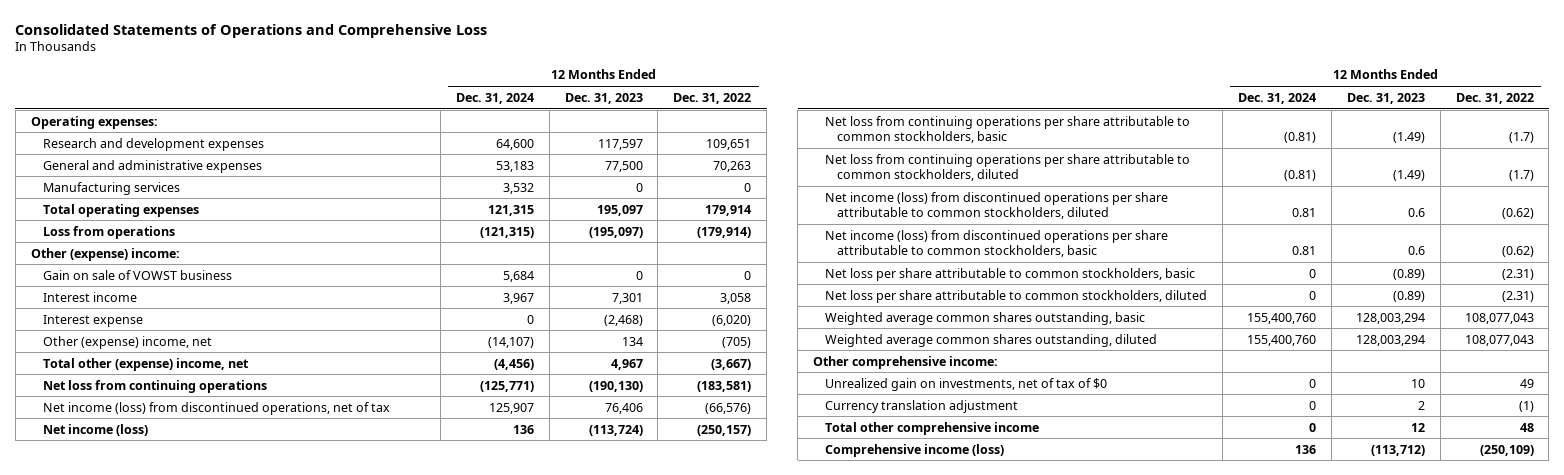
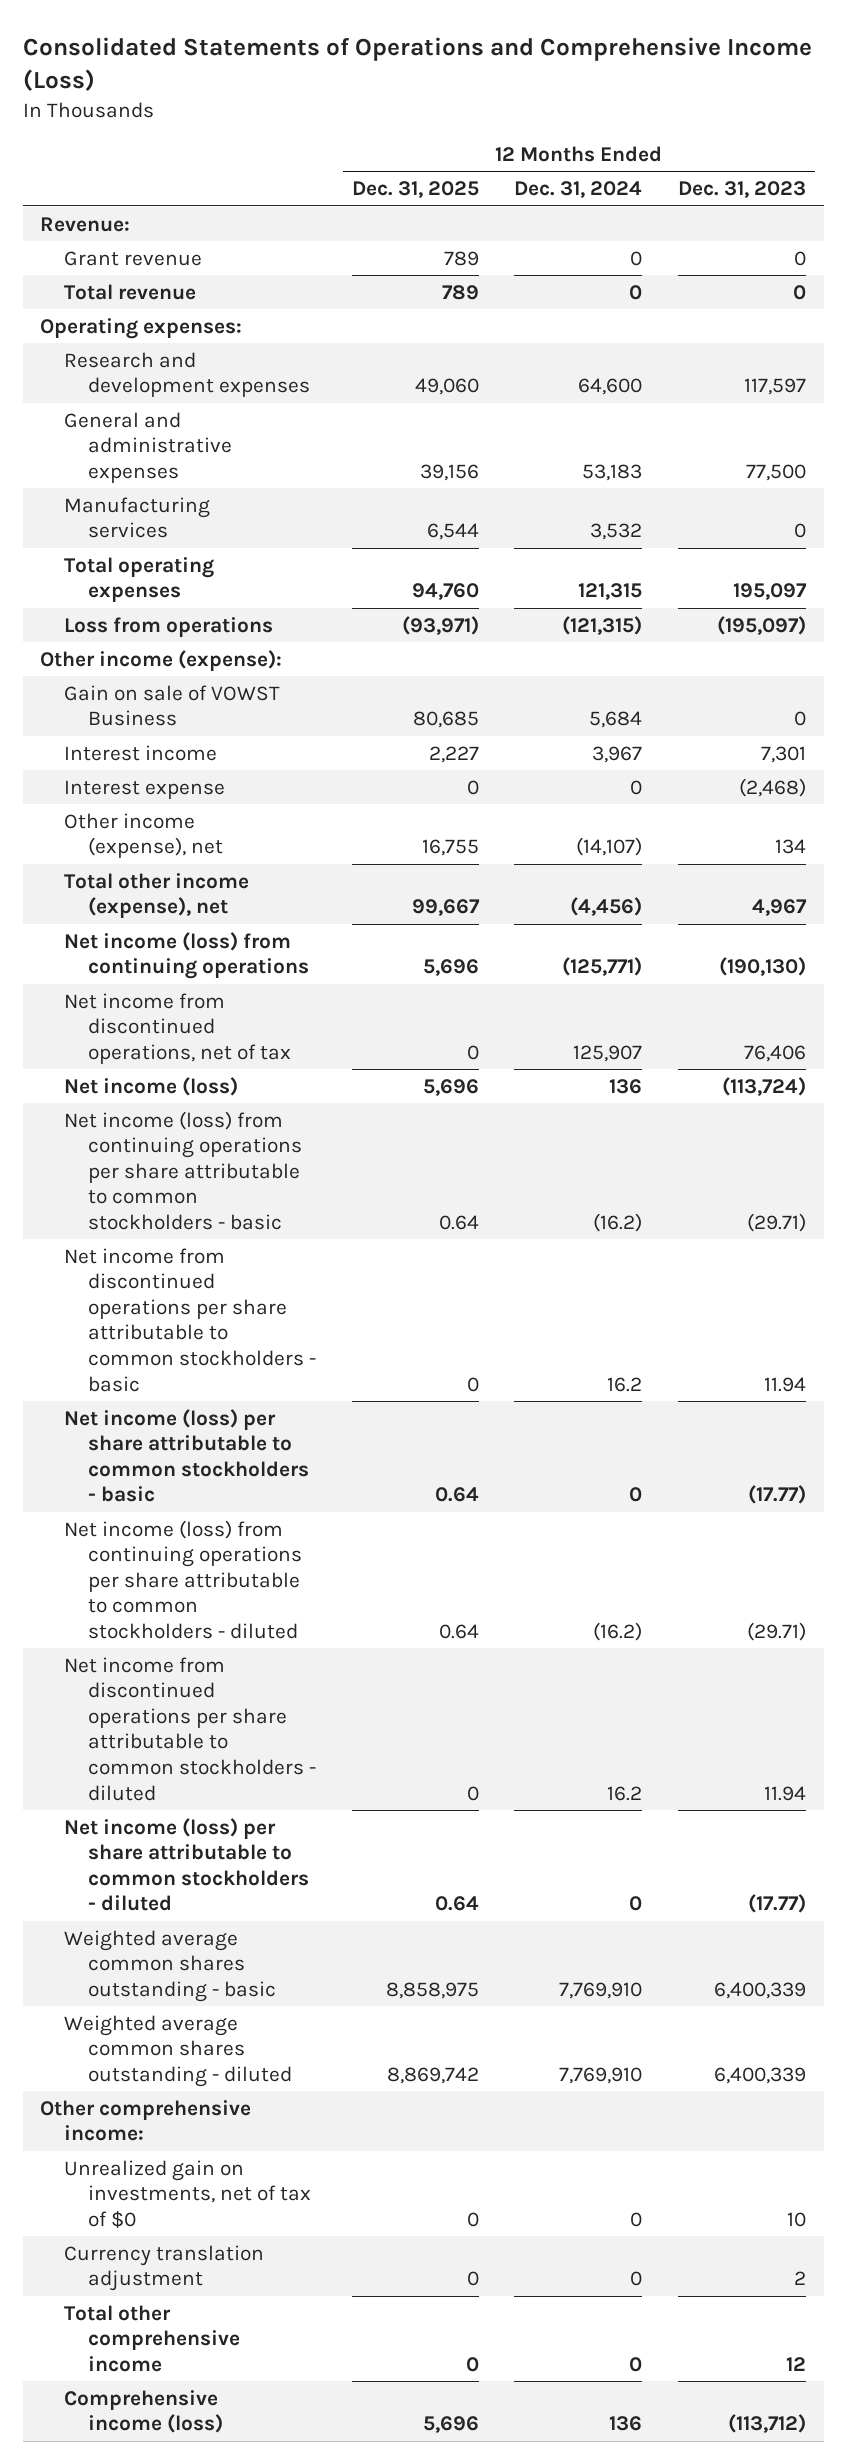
- Consolidated Statements of Operations and Comprehensive Loss
+ Consolidated Statements of Operations and Comprehensive Income (Loss)
- | 12 Months Ended Dec. 31, 2024 | 12 Months Ended Dec. 31, 2023 | 12 Months Ended Dec. 31, 2022
+ | 12 Months Ended Dec. 31, 2025 | 12 Months Ended Dec. 31, 2024 | 12 Months Ended Dec. 31, 2023
+ Revenue:
+ Grant revenue | 789 | 0 | 0
+ Total revenue | 789 | 0 | 0
- Other (expense) income:
- Gain on sale of VOWST business | 5,684 | 0 | 0
+ Other income (expense):
+ Gain on sale of VOWST Business | 80,685 | 5,684 | 0
- Other (expense) income, net | (14,107) | 134 | (705)
- Total other (expense) income, net | (4,456) | 4,967 | (3,667)
- Net loss from continuing operations | (125,771) | (190,130) | (183,581)
- Net income (loss) from discontinued operations, net of tax | 125,907 | 76,406 | (66,576)
+ Other income (expense), net | 16,755 | (14,107) | 134
+ Total other income (expense), net | 99,667 | (4,456) | 4,967
+ Net income (loss) from continuing operations | 5,696 | (125,771) | (190,130)
+ Net income from discontinued operations, net of tax | 0 | 125,907 | 76,406
- Net loss from continuing operations per share attributable to common stockholders, basic | (0.81) | (1.49) | (1.7)
- Net loss from continuing operations per share attributable to common stockholders, diluted | (0.81) | (1.49) | (1.7)
- Net income (loss) from discontinued operations per share attributable to common stockholders, diluted | 0.81 | 0.6 | (0.62)
- Net income (loss) from discontinued operations per share attributable to common stockholders, basic | 0.81 | 0.6 | (0.62)
- Net loss per share attributable to common stockholders, basic | 0 | (0.89) | (2.31)
- Net loss per share attributable to common stockholders, diluted | 0 | (0.89) | (2.31)
- Weighted average common shares outstanding, basic | 155,400,760 | 128,003,294 | 108,077,043
- Weighted average common shares outstanding, diluted | 155,400,760 | 128,003,294 | 108,077,043
+ Net income (loss) from continuing operations per share attributable to common stockholders - basic | 0.64 | (16.2) | (29.71)
+ Net income from discontinued operations per share attributable to common stockholders - basic | 0 | 16.2 | 11.94
+ Net income (loss) per share attributable to common stockholders - basic | 0.64 | 0 | (17.77)
+ Net income (loss) from continuing operations per share attributable to common stockholders - diluted | 0.64 | (16.2) | (29.71)
+ Net income from discontinued operations per share attributable to common stockholders - diluted | 0 | 16.2 | 11.94
+ Net income (loss) per share attributable to common stockholders - diluted | 0.64 | 0 | (17.77)
+ Weighted average common shares outstanding - basic | 8,858,975 | 7,769,910 | 6,400,339
+ Weighted average common shares outstanding - diluted | 8,869,742 | 7,769,910 | 6,400,339

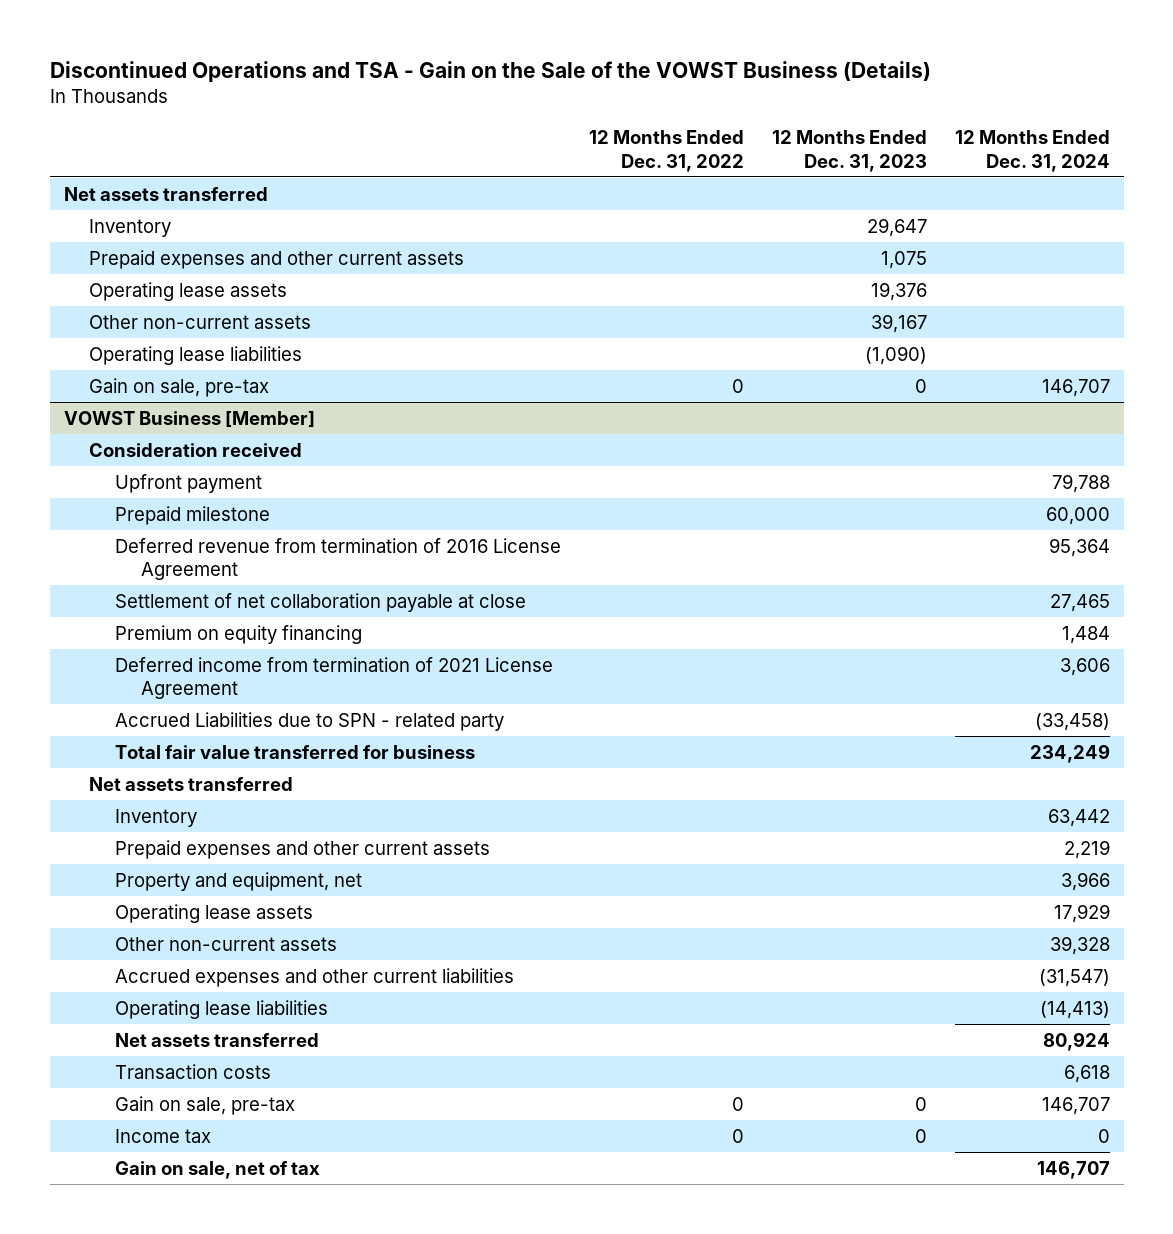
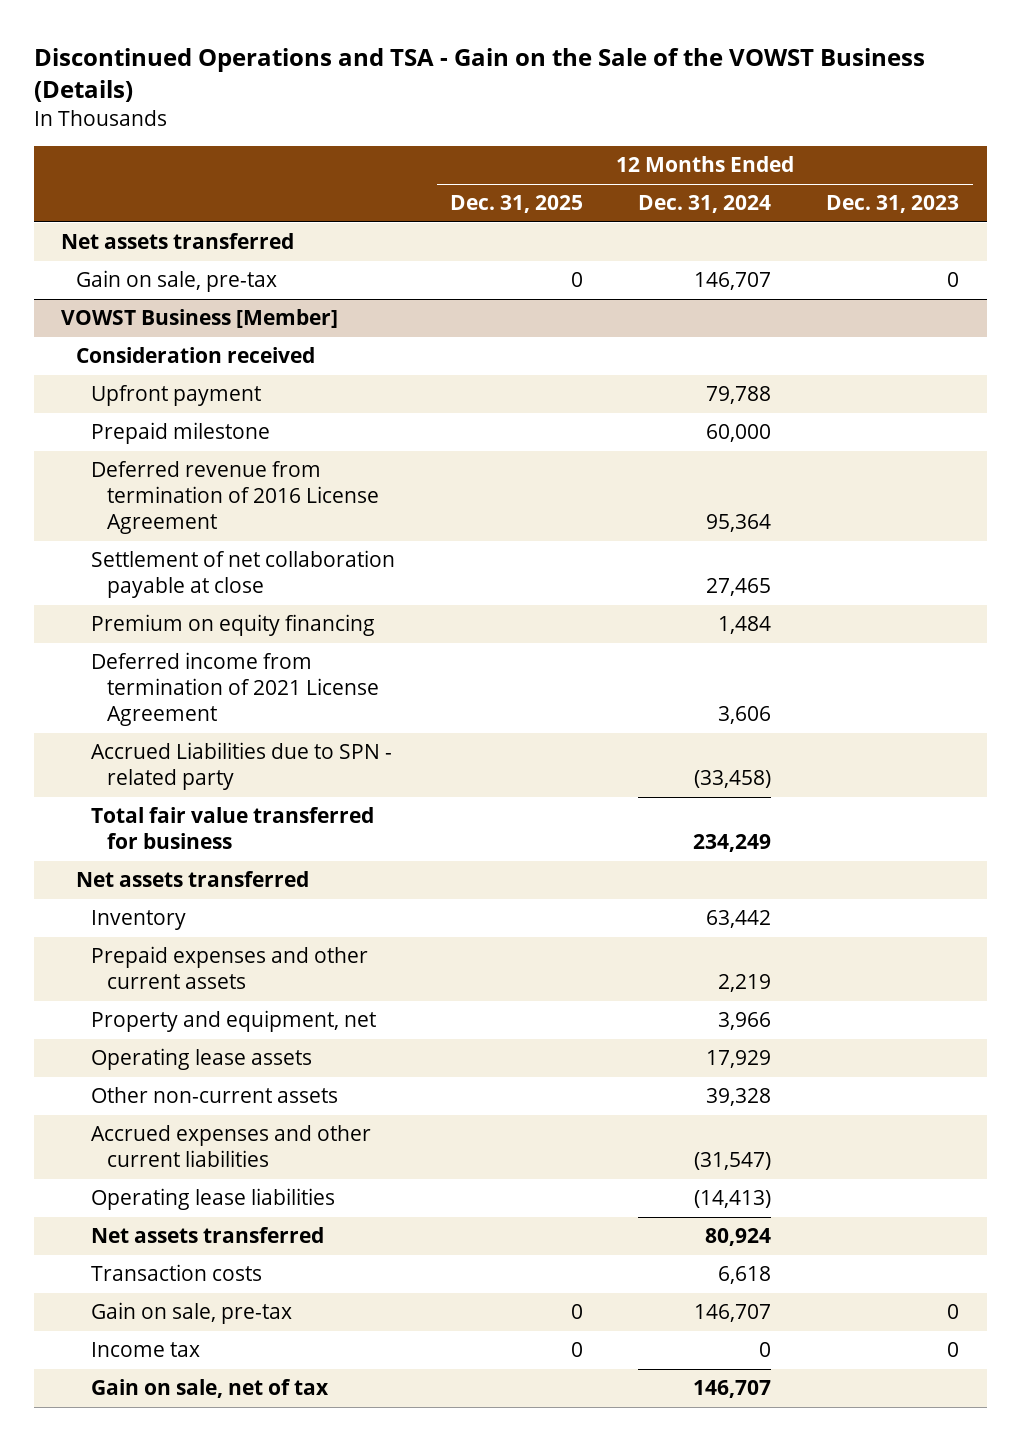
- | 12 Months Ended Dec. 31, 2022 | 12 Months Ended Dec. 31, 2023 | 12 Months Ended Dec. 31, 2024
+ | 12 Months Ended Dec. 31, 2025 | 12 Months Ended Dec. 31, 2024 | 12 Months Ended Dec. 31, 2023
- Inventory | | 29,647 |
- Prepaid expenses and other current assets | | 1,075 |
- Operating lease assets | | 19,376 |
- Other non-current assets | | 39,167 |
- Operating lease liabilities | | (1,090) |

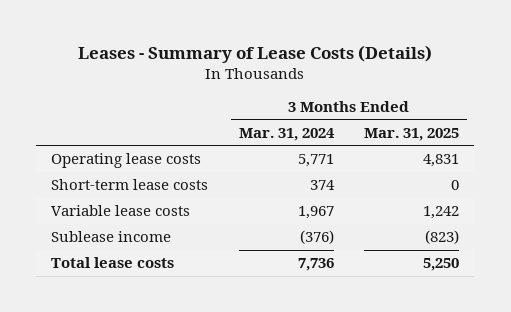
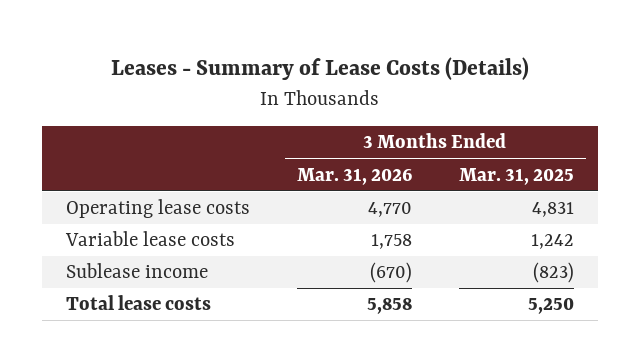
- | 3 Months Ended Mar. 31, 2024 | 3 Months Ended Mar. 31, 2025
+ | 3 Months Ended Mar. 31, 2026 | 3 Months Ended Mar. 31, 2025
- Short-term lease costs | 374 | 0

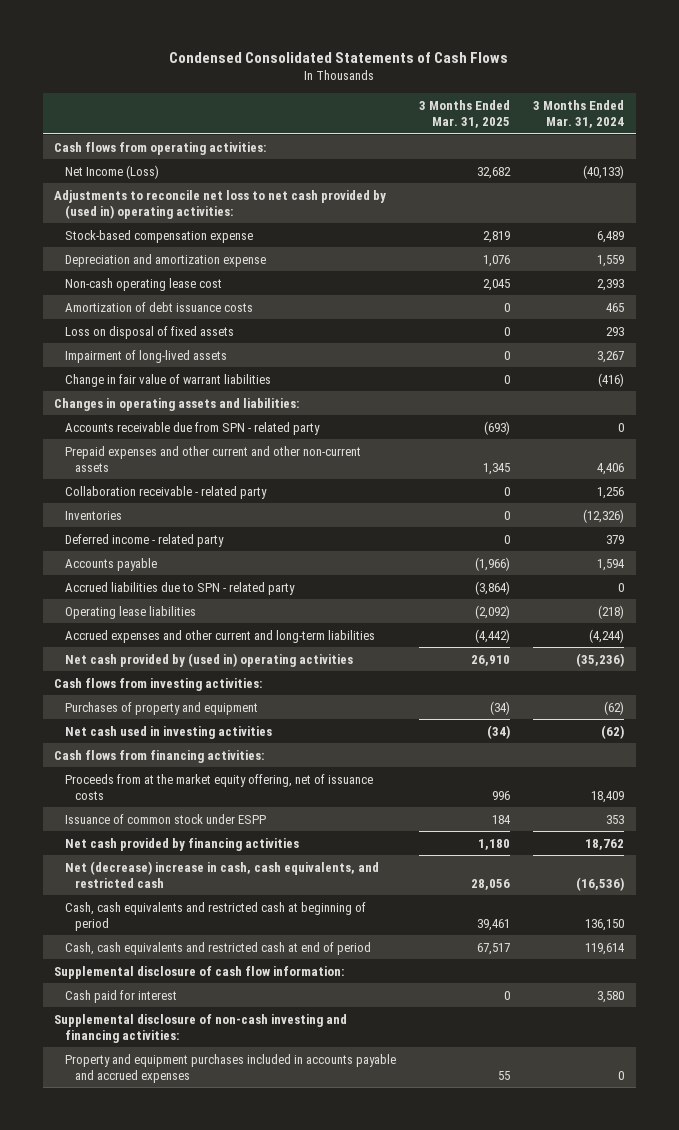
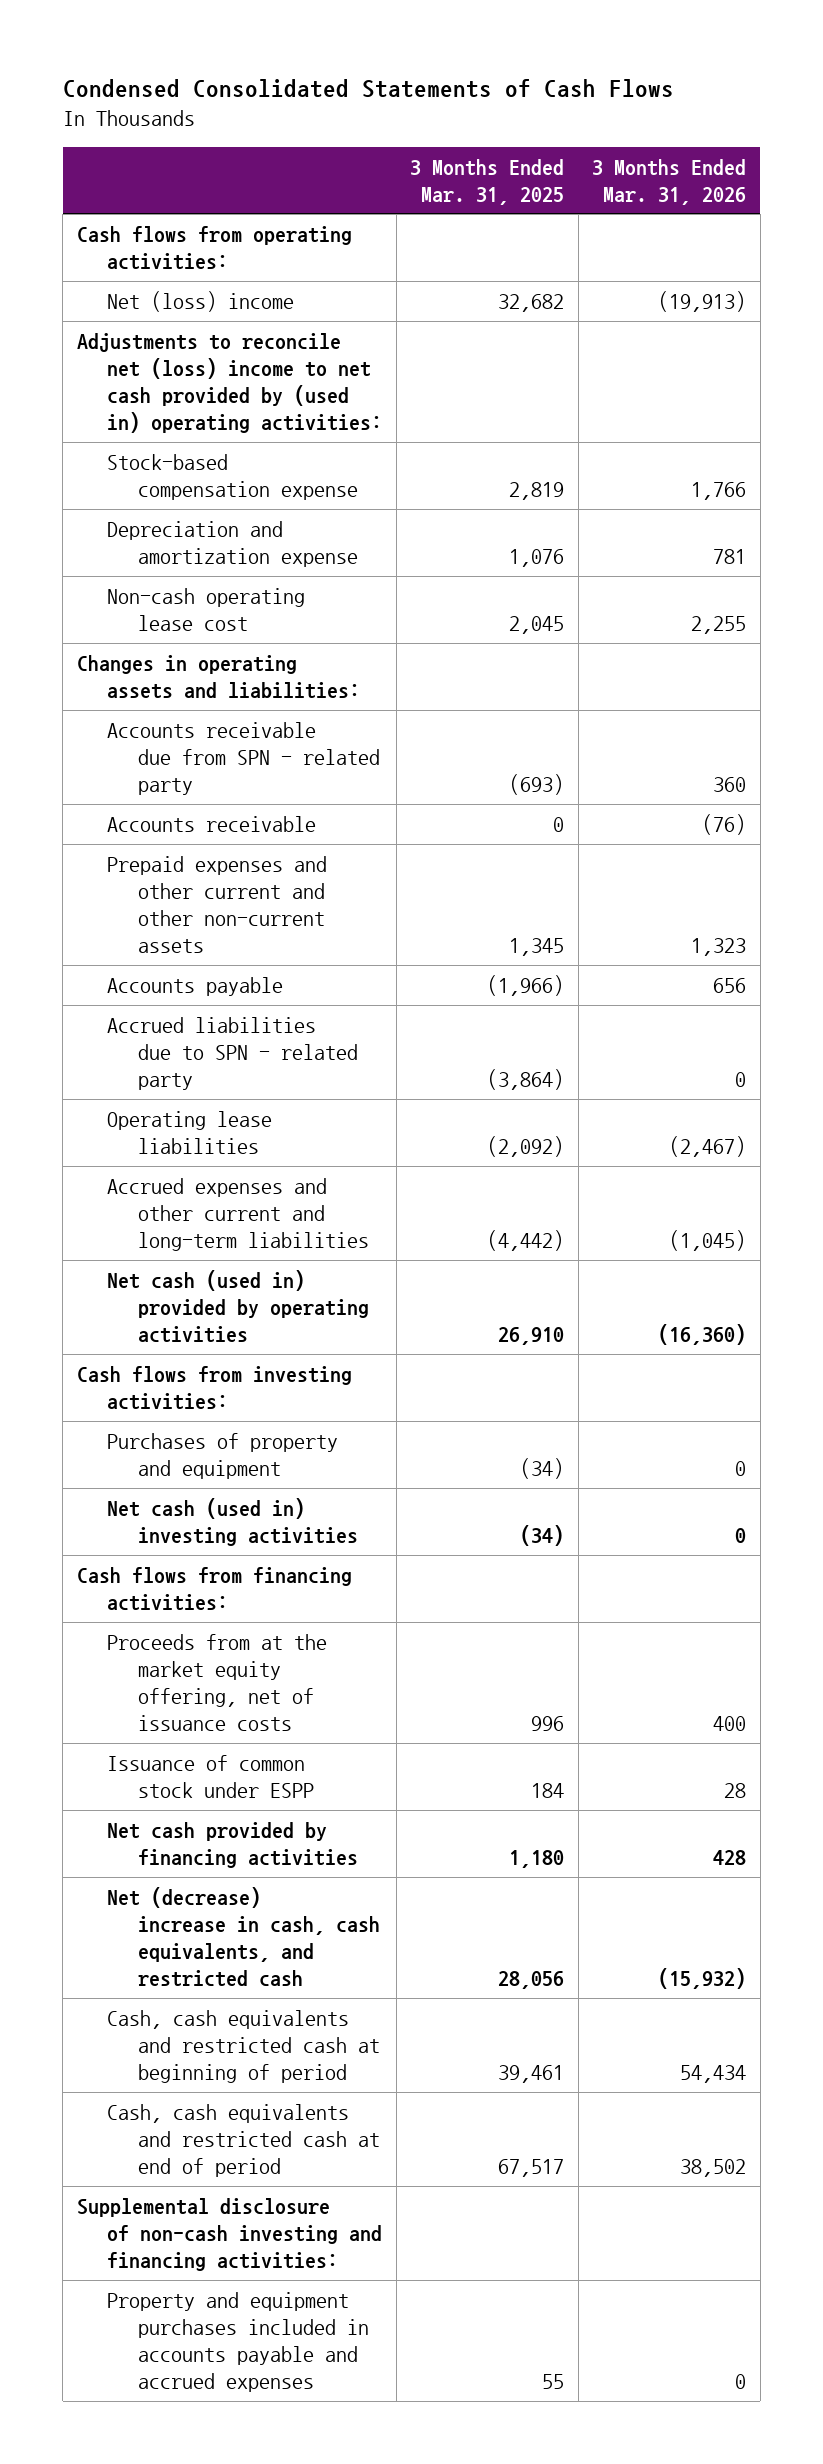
- | 3 Months Ended Mar. 31, 2025 | 3 Months Ended Mar. 31, 2024
+ | 3 Months Ended Mar. 31, 2025 | 3 Months Ended Mar. 31, 2026
- Net Income (Loss) | 32,682 | (40,133)
- Adjustments to reconcile net loss to net cash provided by (used in) operating activities:
+ Net (loss) income | 32,682 | (19,913)
+ Adjustments to reconcile net (loss) income to net cash provided by (used in) operating activities:
- Amortization of debt issuance costs | 0 | 465
- Loss on disposal of fixed assets | 0 | 293
- Impairment of long-lived assets | 0 | 3,267
- Change in fair value of warrant liabilities | 0 | (416)
+ Accounts receivable | 0 | (76)
- Collaboration receivable - related party | 0 | 1,256
- Inventories | 0 | (12,326)
- Deferred income - related party | 0 | 379
- Net cash provided by (used in) operating activities | 26,910 | (35,236)
+ Net cash (used in) provided by operating activities | 26,910 | (16,360)
- Net cash used in investing activities | (34) | (62)
+ Net cash (used in) investing activities | (34) | 0
- Supplemental disclosure of cash flow information:
- Cash paid for interest | 0 | 3,580

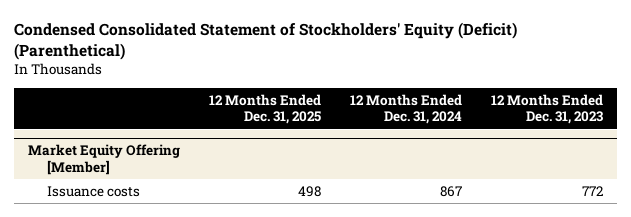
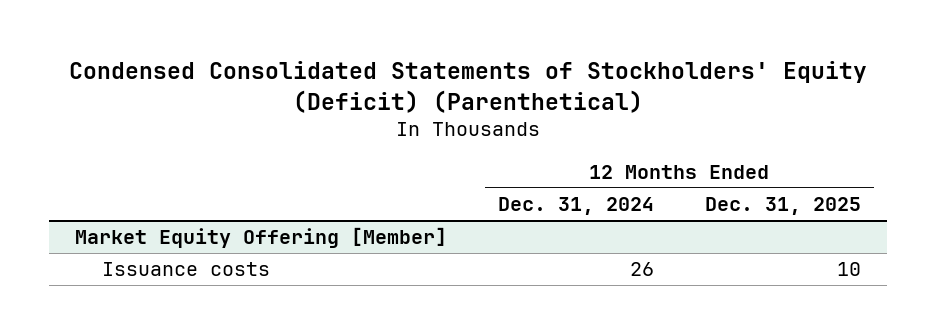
- Condensed Consolidated Statement of Stockholders' Equity (Deficit) (Parenthetical)
+ Condensed Consolidated Statements of Stockholders' Equity (Deficit) (Parenthetical)
- | 12 Months Ended Dec. 31, 2025 | 12 Months Ended Dec. 31, 2024 | 12 Months Ended Dec. 31, 2023
+ | 12 Months Ended Dec. 31, 2024 | 12 Months Ended Dec. 31, 2025
@ Market Equity Offering [Member]
- Issuance costs | 498 | 867 | 772
+ Issuance costs | 26 | 10

